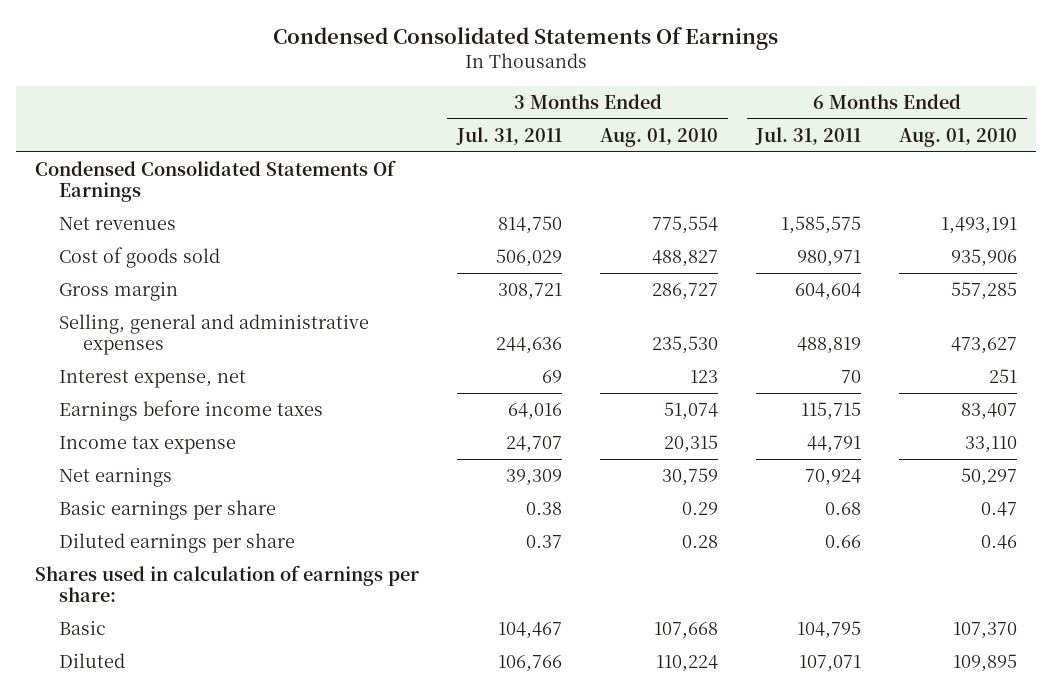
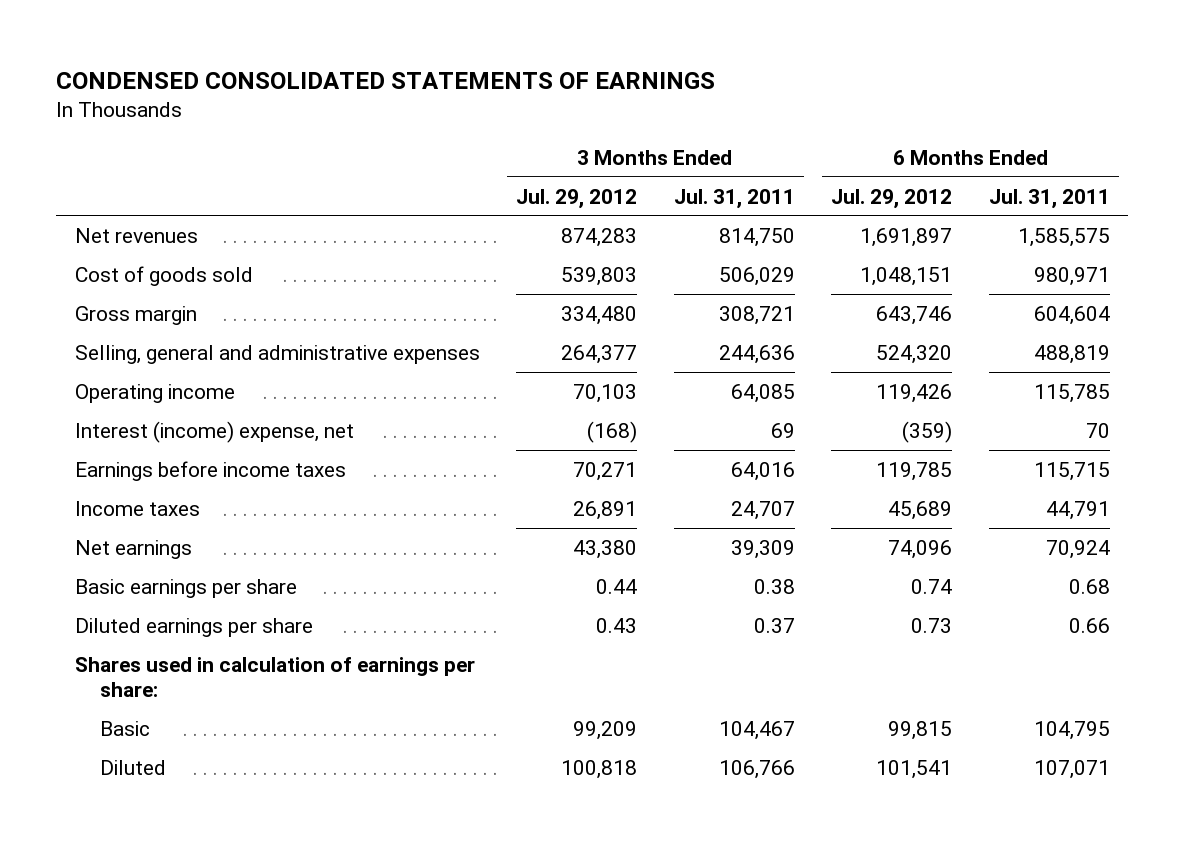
- Condensed Consolidated Statements Of Earnings
+ CONDENSED CONSOLIDATED STATEMENTS OF EARNINGS
- | 3 Months Ended Jul. 31, 2011 | 3 Months Ended Aug. 01, 2010 | 6 Months Ended Jul. 31, 2011 | 6 Months Ended Aug. 01, 2010
+ | 3 Months Ended Jul. 29, 2012 | 3 Months Ended Jul. 31, 2011 | 6 Months Ended Jul. 29, 2012 | 6 Months Ended Jul. 31, 2011
- Condensed Consolidated Statements Of Earnings
- Interest expense, net | 69 | 123 | 70 | 251
+ Operating income | 70,103 | 64,085 | 119,426 | 115,785
+ Interest (income) expense, net | (168) | 69 | (359) | 70
- Income tax expense | 24,707 | 20,315 | 44,791 | 33,110
+ Income taxes | 26,891 | 24,707 | 45,689 | 44,791

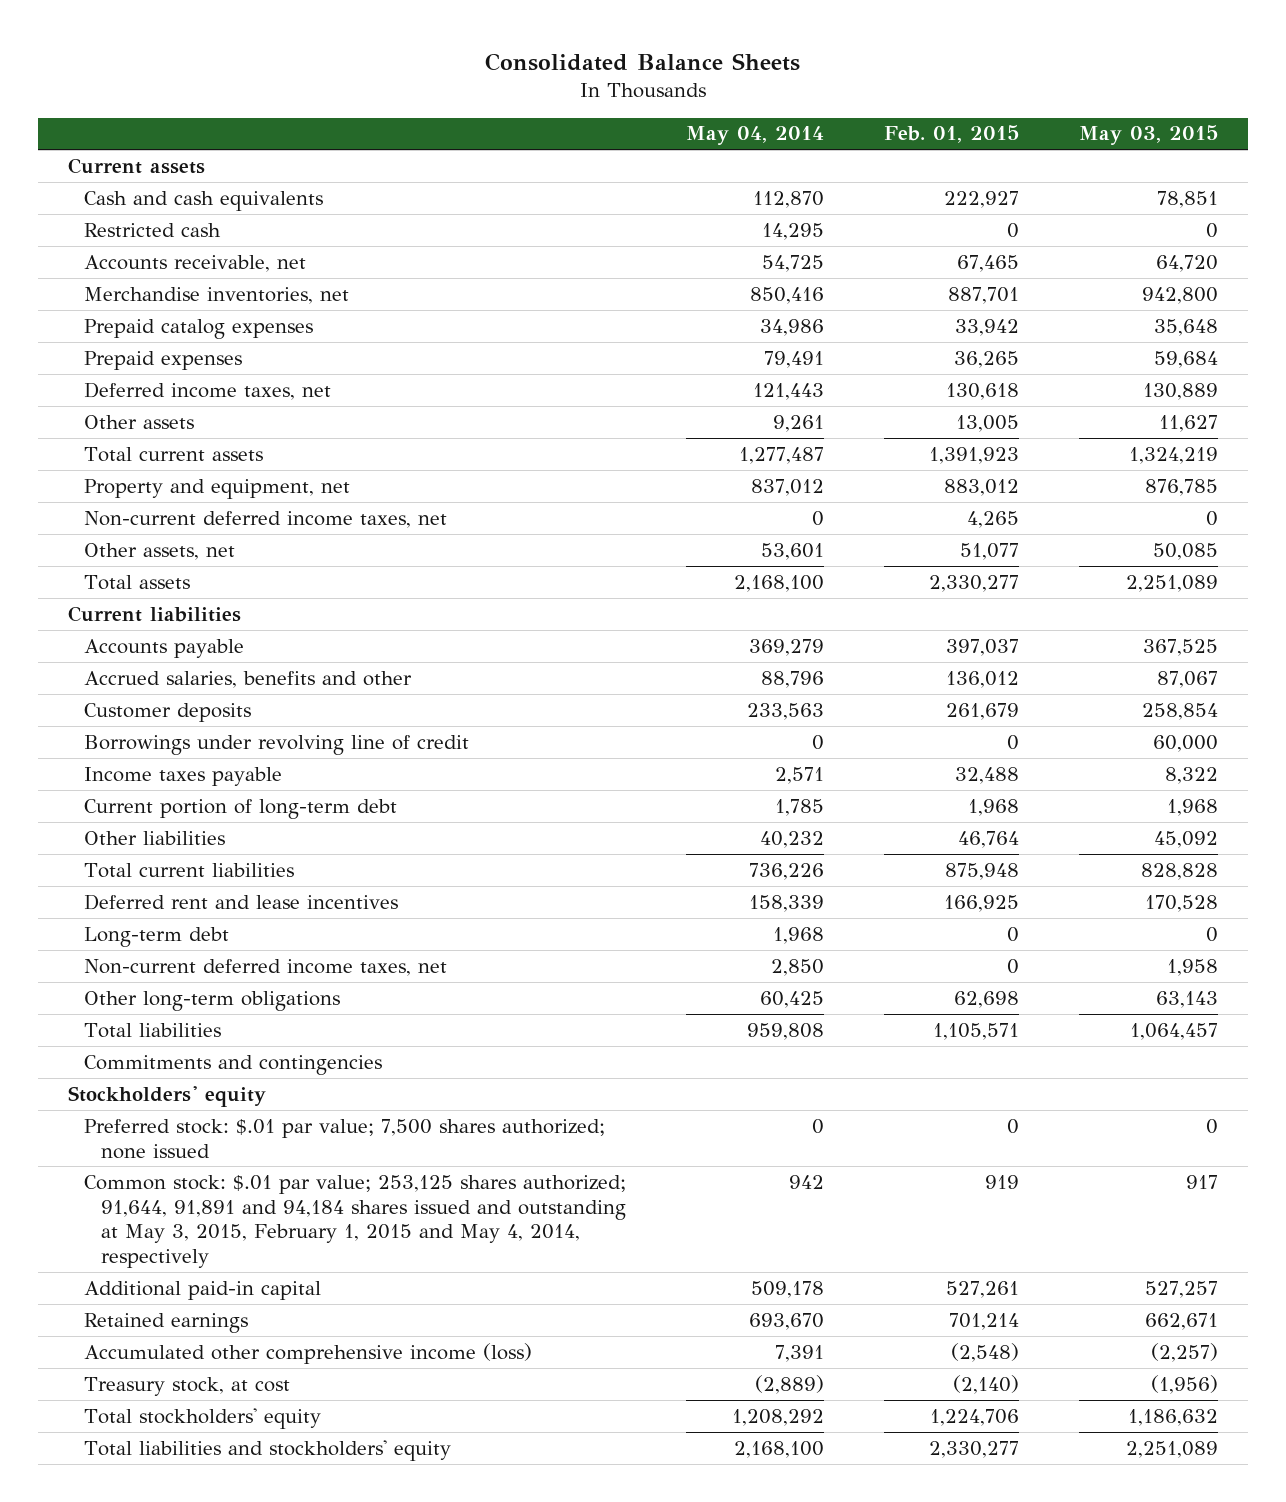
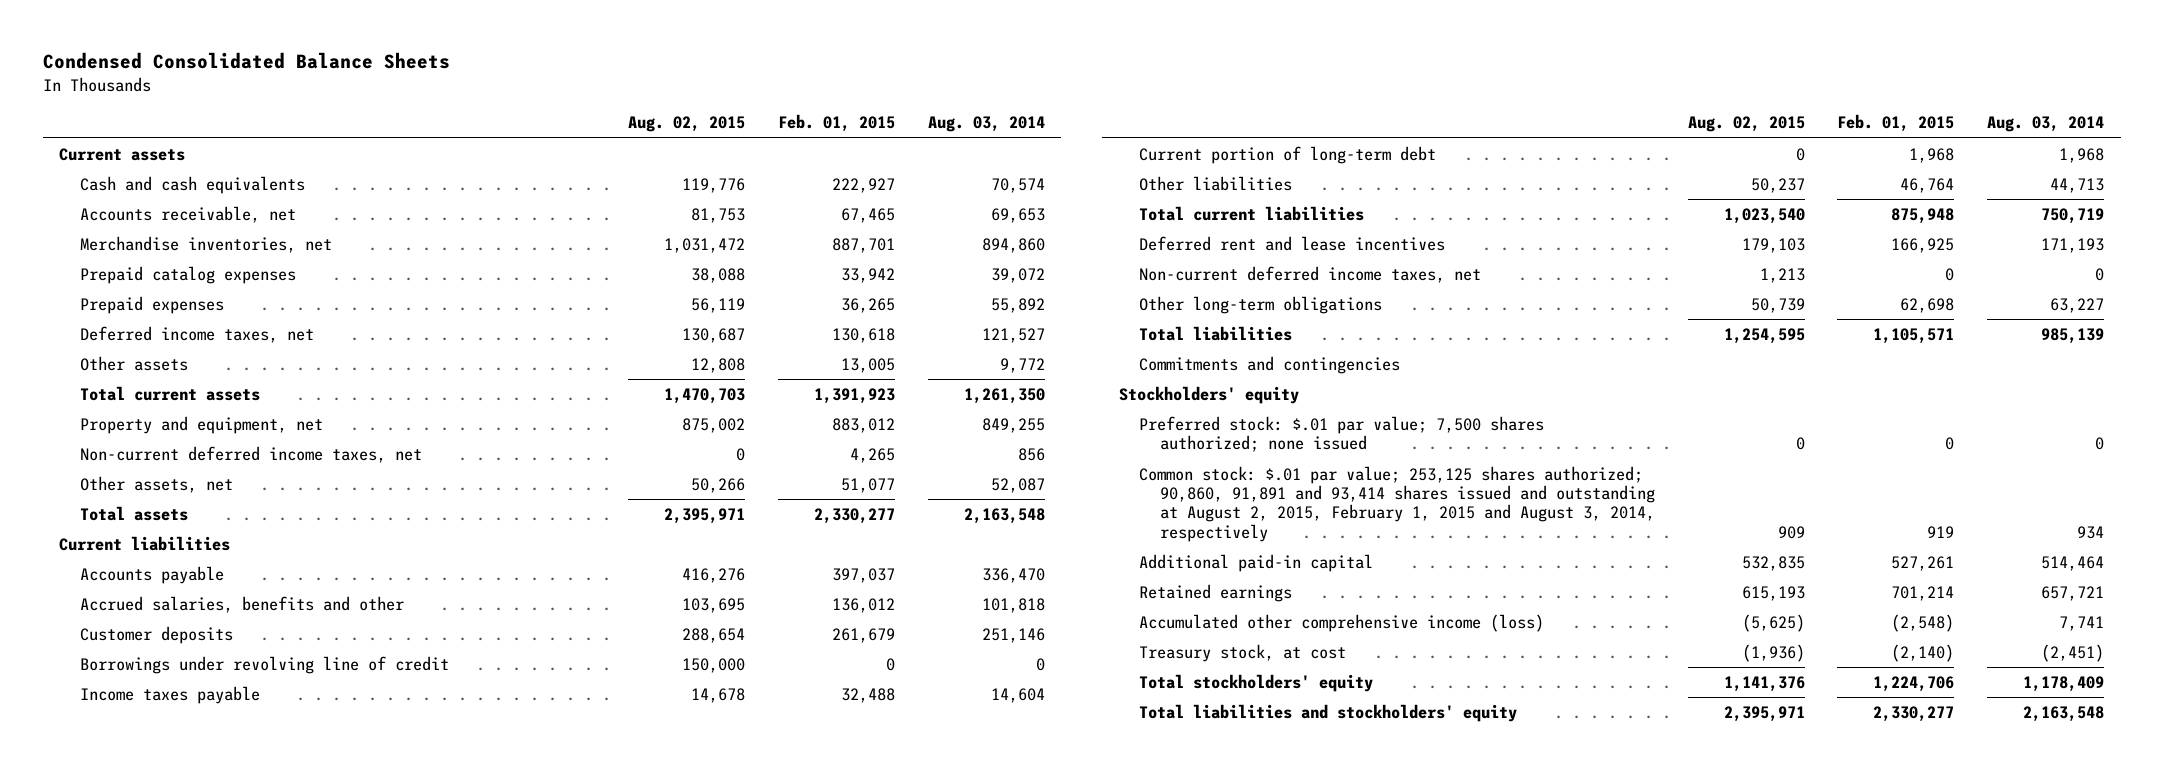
- Consolidated Balance Sheets
+ Condensed Consolidated Balance Sheets
- | May 04, 2014 | Feb. 01, 2015 | May 03, 2015
+ | Aug. 02, 2015 | Feb. 01, 2015 | Aug. 03, 2014
- Restricted cash | 14,295 | 0 | 0
- Long-term debt | 1,968 | 0 | 0
- Common stock: $.01 par value; 253,125 shares authorized; 91,644, 91,891 and 94,184 shares issued and outstanding at May 3, 2015, February 1, 2015 and May 4, 2014, respectively | 942 | 919 | 917
+ Common stock: $.01 par value; 253,125 shares authorized; 90,860, 91,891 and 93,414 shares issued and outstanding at August 2, 2015, February 1, 2015 and August 3, 2014, respectively | 909 | 919 | 934

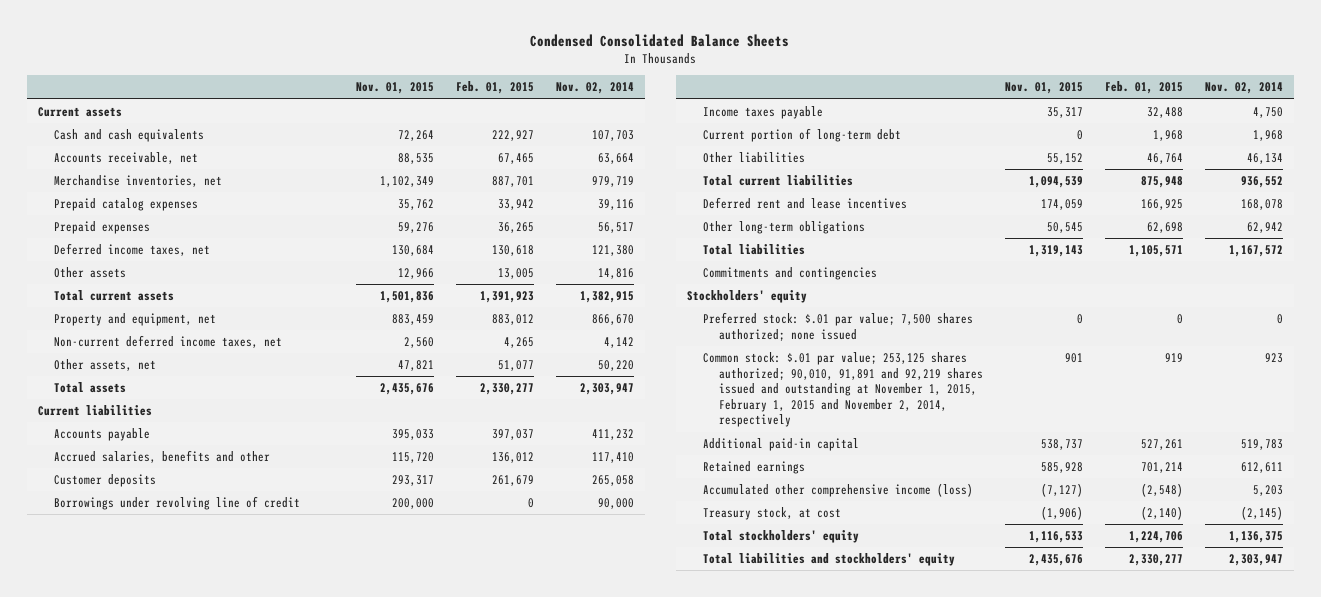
- | Aug. 02, 2015 | Feb. 01, 2015 | Aug. 03, 2014
+ | Nov. 01, 2015 | Feb. 01, 2015 | Nov. 02, 2014
- Non-current deferred income taxes, net | 1,213 | 0 | 0
- Common stock: $.01 par value; 253,125 shares authorized; 90,860, 91,891 and 93,414 shares issued and outstanding at August 2, 2015, February 1, 2015 and August 3, 2014, respectively | 909 | 919 | 934
+ Common stock: $.01 par value; 253,125 shares authorized; 90,010, 91,891 and 92,219 shares issued and outstanding at November 1, 2015, February 1, 2015 and November 2, 2014, respectively | 901 | 919 | 923

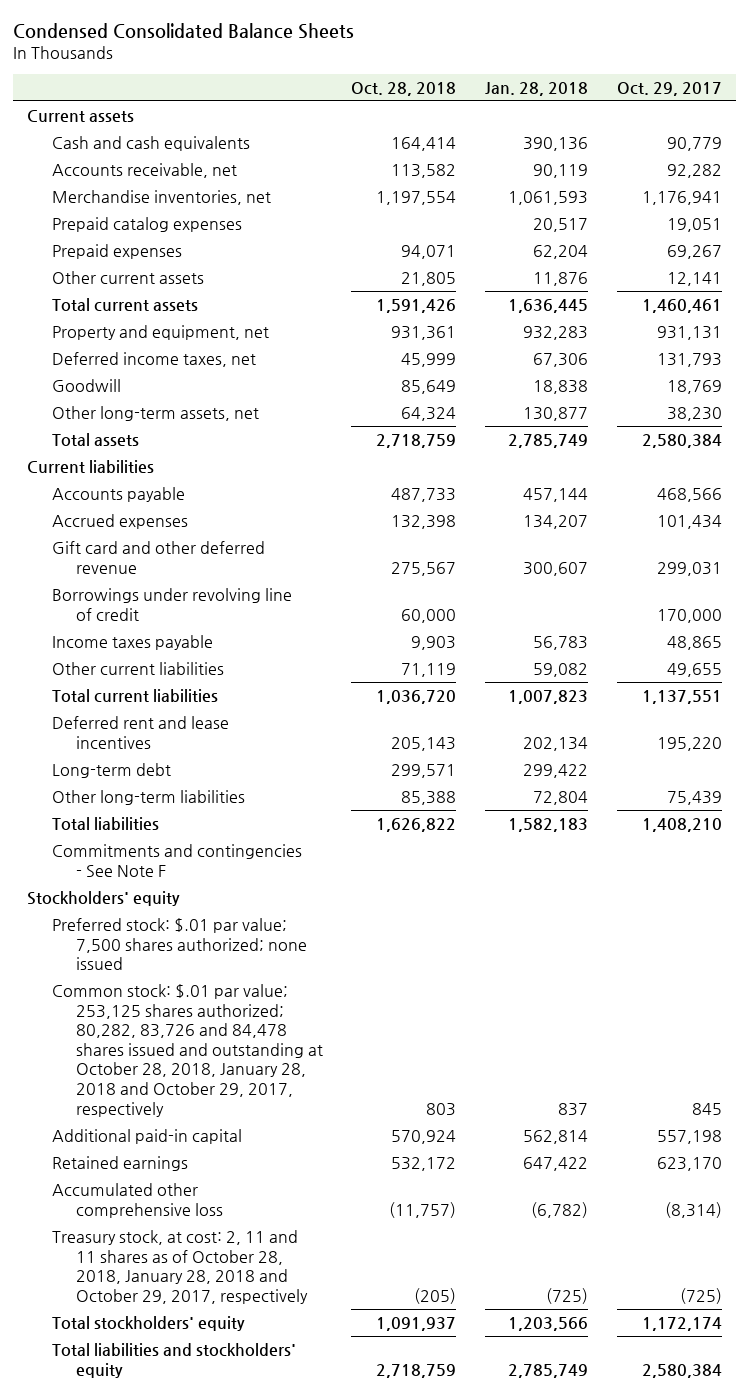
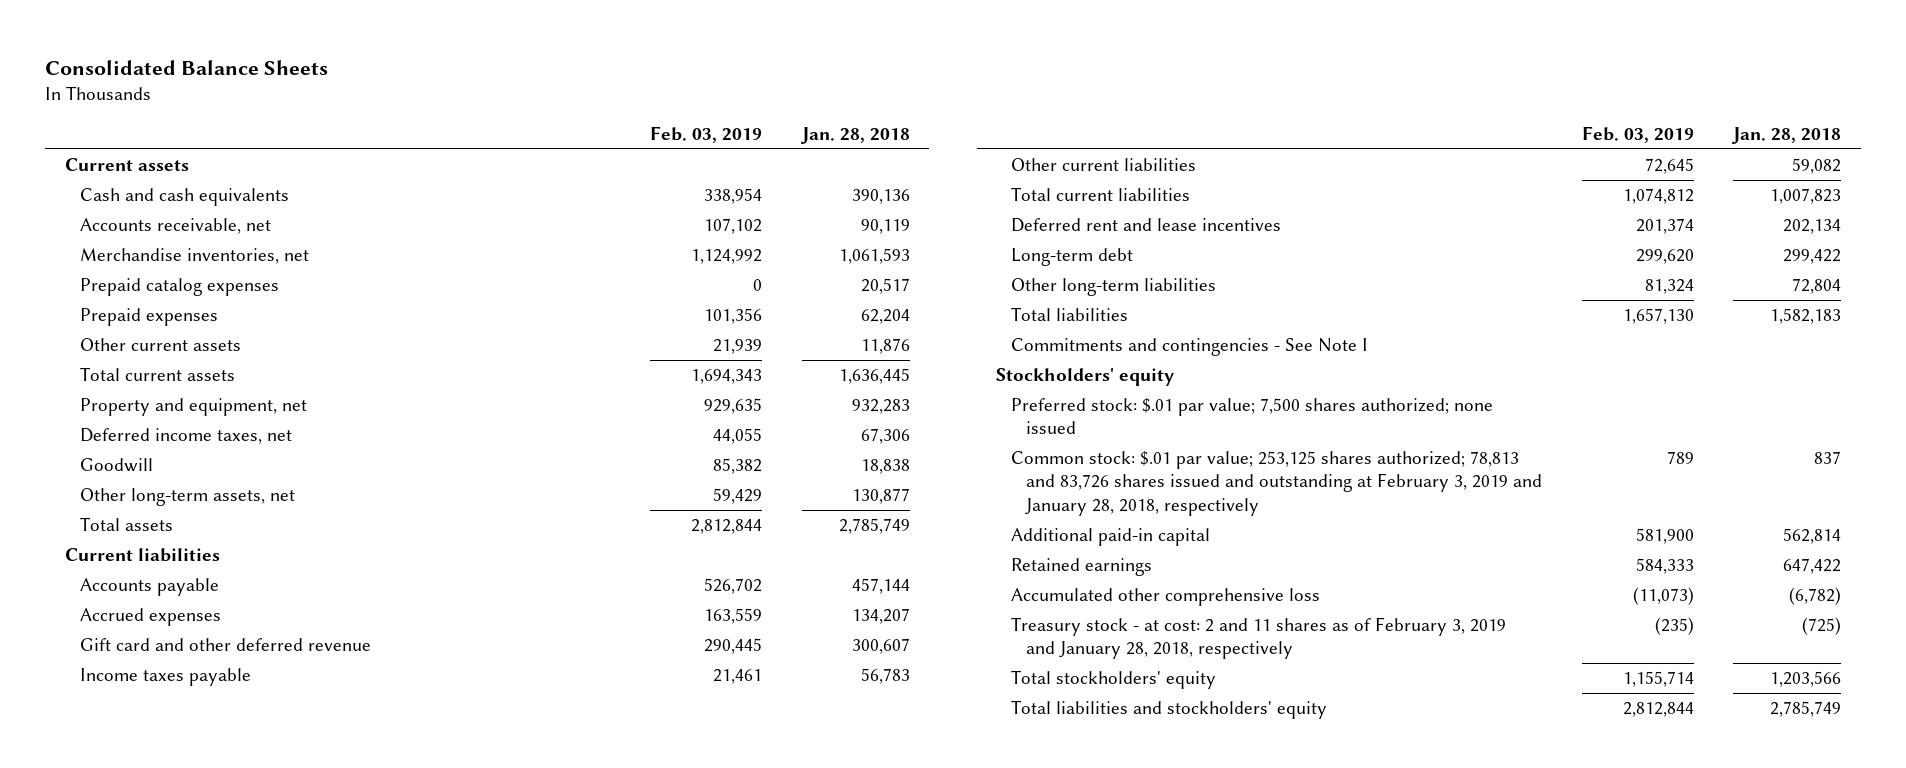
- Condensed Consolidated Balance Sheets
+ Consolidated Balance Sheets
- | Oct. 28, 2018 | Jan. 28, 2018 | Oct. 29, 2017
+ | Feb. 03, 2019 | Jan. 28, 2018
- Borrowings under revolving line of credit | 60,000 | | 170,000
- Commitments and contingencies - See Note F
+ Commitments and contingencies - See Note I
- Common stock: $.01 par value; 253,125 shares authorized; 80,282, 83,726 and 84,478 shares issued and outstanding at October 28, 2018, January 28, 2018 and October 29, 2017, respectively | 803 | 837 | 845
+ Common stock: $.01 par value; 253,125 shares authorized; 78,813 and 83,726 shares issued and outstanding at February 3, 2019 and January 28, 2018, respectively | 789 | 837
- Treasury stock, at cost: 2, 11 and 11 shares as of October 28, 2018, January 28, 2018 and October 29, 2017, respectively | (205) | (725) | (725)
+ Treasury stock - at cost: 2 and 11 shares as of February 3, 2019 and January 28, 2018, respectively | (235) | (725)

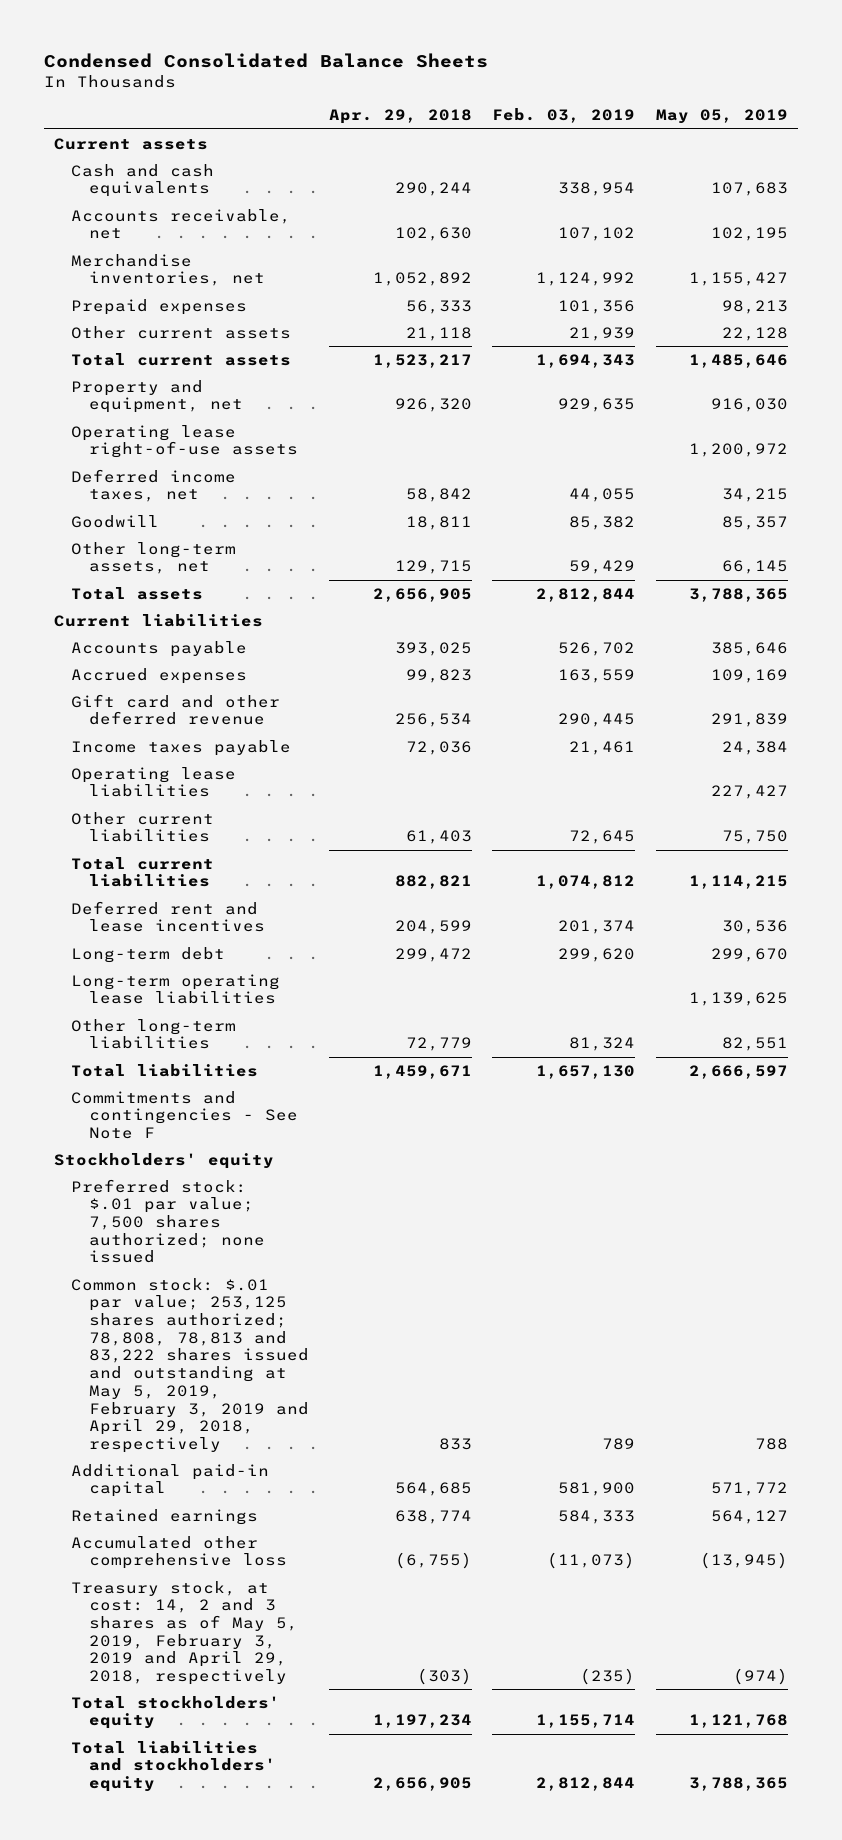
- Consolidated Balance Sheets
+ Condensed Consolidated Balance Sheets
- | Feb. 03, 2019 | Jan. 28, 2018
+ | Apr. 29, 2018 | Feb. 03, 2019 | May 05, 2019
- Prepaid catalog expenses | 0 | 20,517
+ Operating lease right-of-use assets | | | 1,200,972
+ Operating lease liabilities | | | 227,427
+ Long-term operating lease liabilities | | | 1,139,625
- Commitments and contingencies - See Note I
+ Commitments and contingencies - See Note F
- Common stock: $.01 par value; 253,125 shares authorized; 78,813 and 83,726 shares issued and outstanding at February 3, 2019 and January 28, 2018, respectively | 789 | 837
+ Common stock: $.01 par value; 253,125 shares authorized; 78,808, 78,813 and 83,222 shares issued and outstanding at May 5, 2019, February 3, 2019 and April 29, 2018, respectively | 833 | 789 | 788
- Treasury stock - at cost: 2 and 11 shares as of February 3, 2019 and January 28, 2018, respectively | (235) | (725)
+ Treasury stock, at cost: 14, 2 and 3 shares as of May 5, 2019, February 3, 2019 and April 29, 2018, respectively | (303) | (235) | (974)

